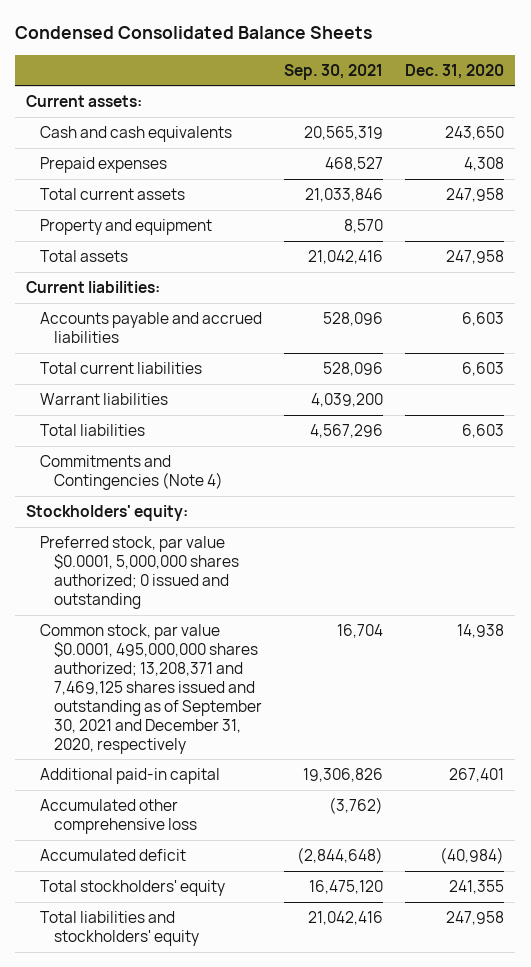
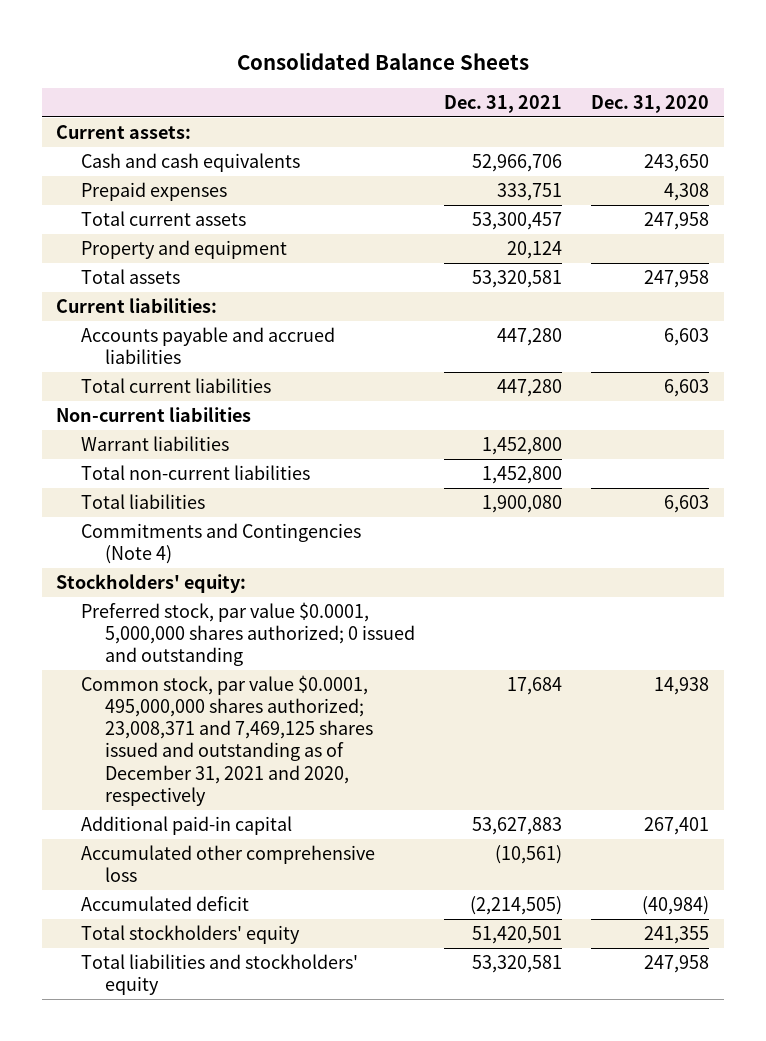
- Condensed Consolidated Balance Sheets
+ Consolidated Balance Sheets
- | Sep. 30, 2021 | Dec. 31, 2020
+ | Dec. 31, 2021 | Dec. 31, 2020
+ Non-current liabilities
+ Total non-current liabilities | 1,452,800 |
- Common stock, par value $0.0001, 495,000,000 shares authorized; 13,208,371 and 7,469,125 shares issued and outstanding as of September 30, 2021 and December 31, 2020, respectively | 16,704 | 14,938
+ Common stock, par value $0.0001, 495,000,000 shares authorized; 23,008,371 and 7,469,125 shares issued and outstanding as of December 31, 2021 and 2020, respectively | 17,684 | 14,938

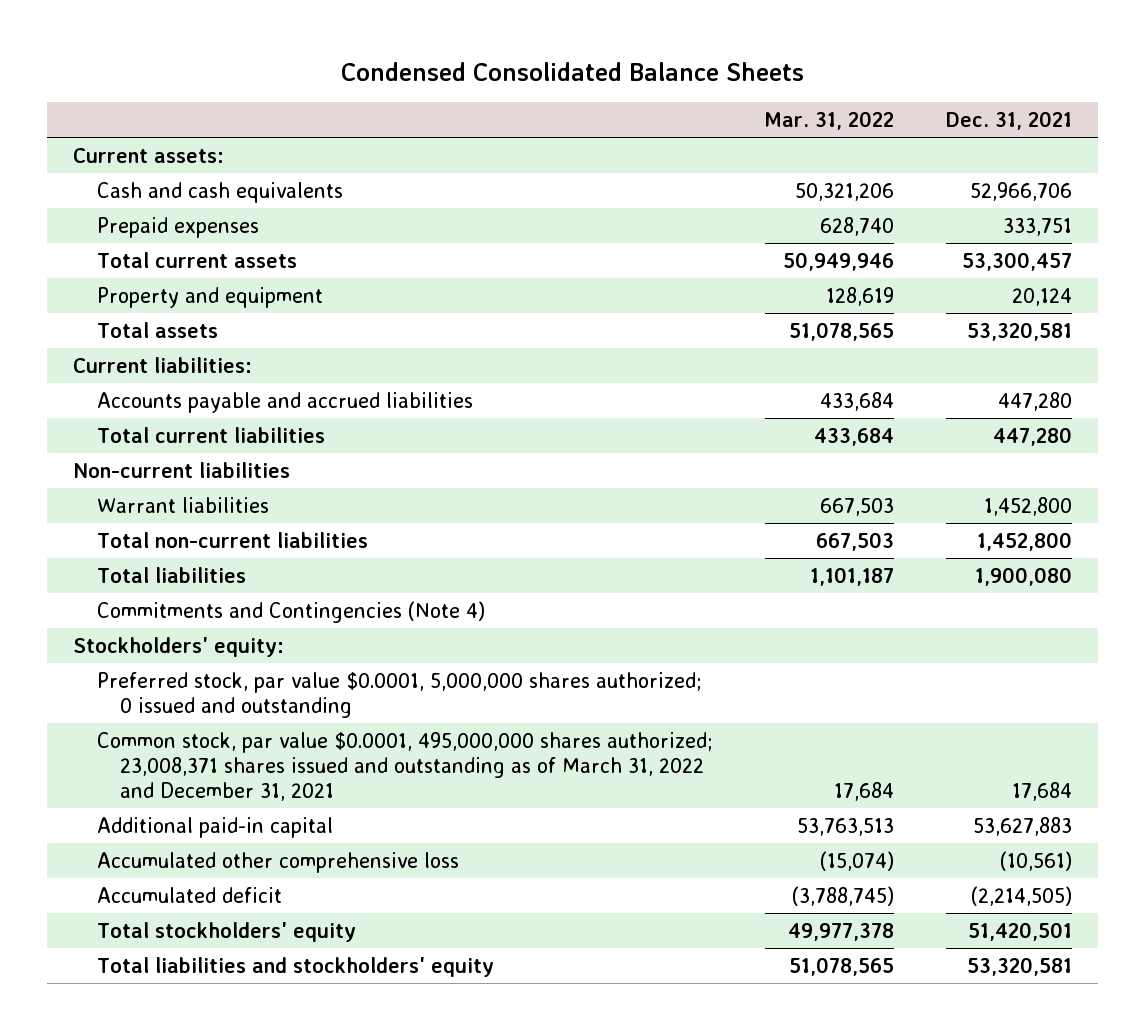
- Consolidated Balance Sheets
+ Condensed Consolidated Balance Sheets
- | Dec. 31, 2021 | Dec. 31, 2020
+ | Mar. 31, 2022 | Dec. 31, 2021
- Common stock, par value $0.0001, 495,000,000 shares authorized; 23,008,371 and 7,469,125 shares issued and outstanding as of December 31, 2021 and 2020, respectively | 17,684 | 14,938
+ Common stock, par value $0.0001, 495,000,000 shares authorized; 23,008,371 shares issued and outstanding as of March 31, 2022 and December 31, 2021 | 17,684 | 17,684

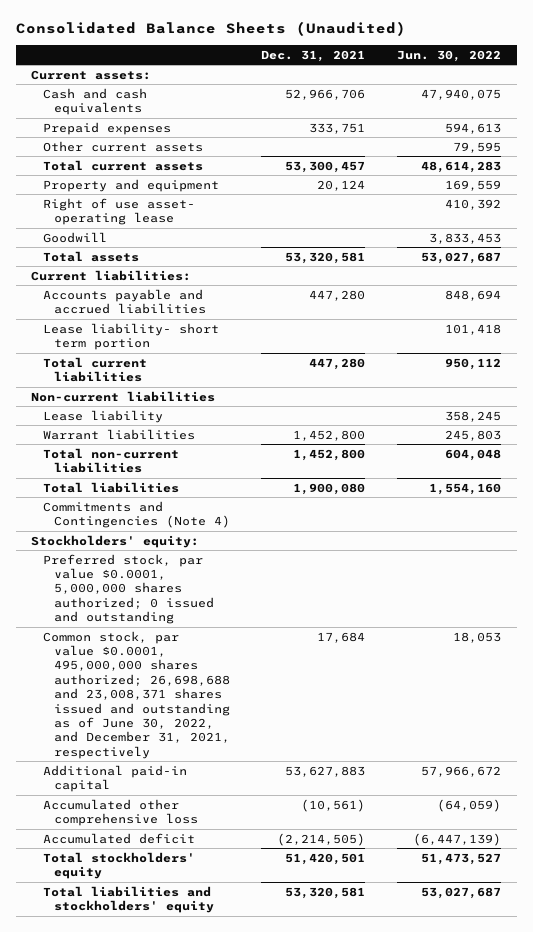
- Condensed Consolidated Balance Sheets
+ Consolidated Balance Sheets (Unaudited)
- | Mar. 31, 2022 | Dec. 31, 2021
+ | Dec. 31, 2021 | Jun. 30, 2022
+ Other current assets | | 79,595
+ Right of use asset- operating lease | | 410,392
+ Goodwill | | 3,833,453
+ Lease liability- short term portion | | 101,418
+ Lease liability | | 358,245
- Common stock, par value $0.0001, 495,000,000 shares authorized; 23,008,371 shares issued and outstanding as of March 31, 2022 and December 31, 2021 | 17,684 | 17,684
+ Common stock, par value $0.0001, 495,000,000 shares authorized; 26,698,688 and 23,008,371 shares issued and outstanding as of June 30, 2022, and December 31, 2021, respectively | 17,684 | 18,053

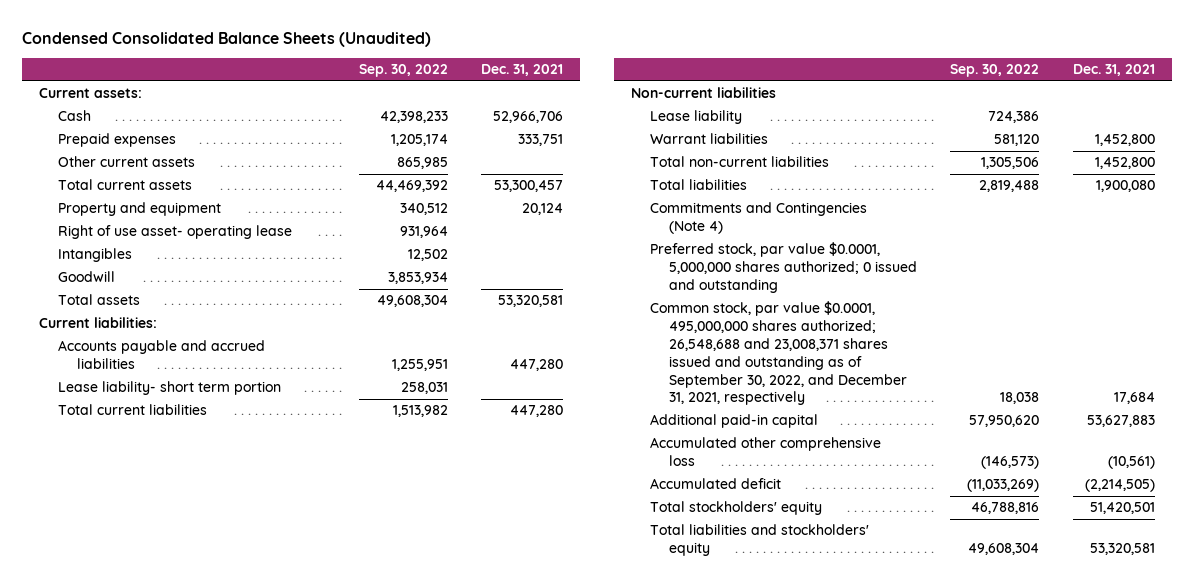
- Consolidated Balance Sheets (Unaudited)
+ Condensed Consolidated Balance Sheets (Unaudited)
- | Dec. 31, 2021 | Jun. 30, 2022
+ | Sep. 30, 2022 | Dec. 31, 2021
- Cash and cash equivalents | 52,966,706 | 47,940,075
+ Cash | 42,398,233 | 52,966,706
+ Intangibles | 12,502 |
- Stockholders' equity:
- Common stock, par value $0.0001, 495,000,000 shares authorized; 26,698,688 and 23,008,371 shares issued and outstanding as of June 30, 2022, and December 31, 2021, respectively | 17,684 | 18,053
+ Common stock, par value $0.0001, 495,000,000 shares authorized; 26,548,688 and 23,008,371 shares issued and outstanding as of September 30, 2022, and December 31, 2021, respectively | 18,038 | 17,684

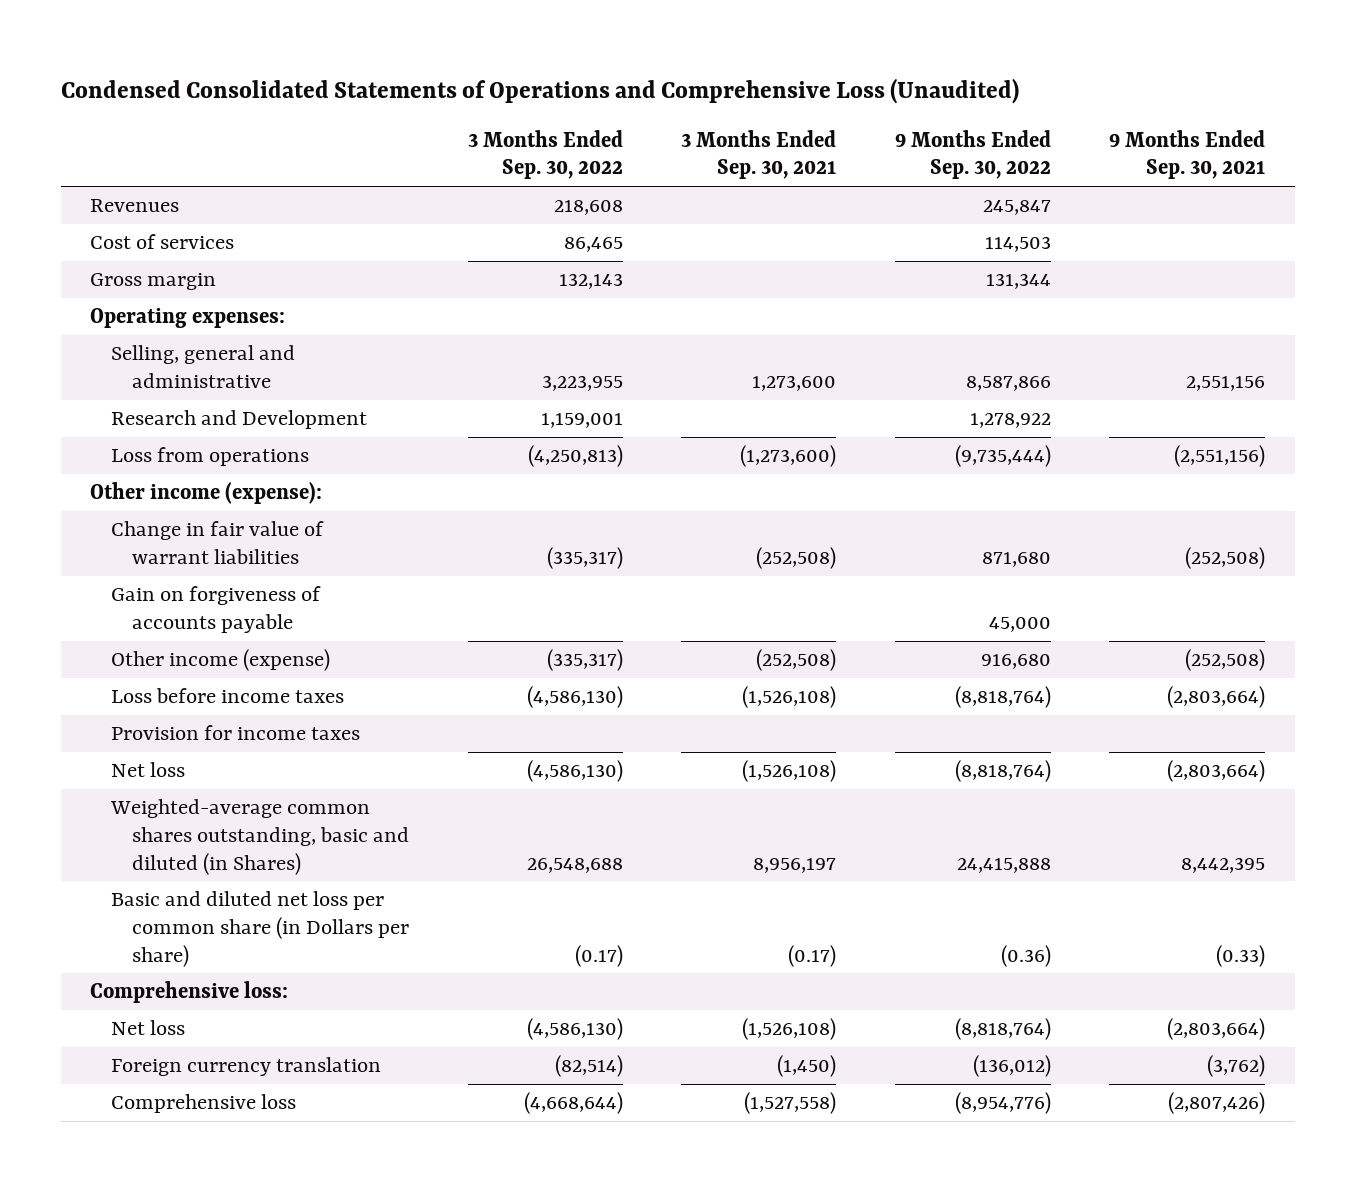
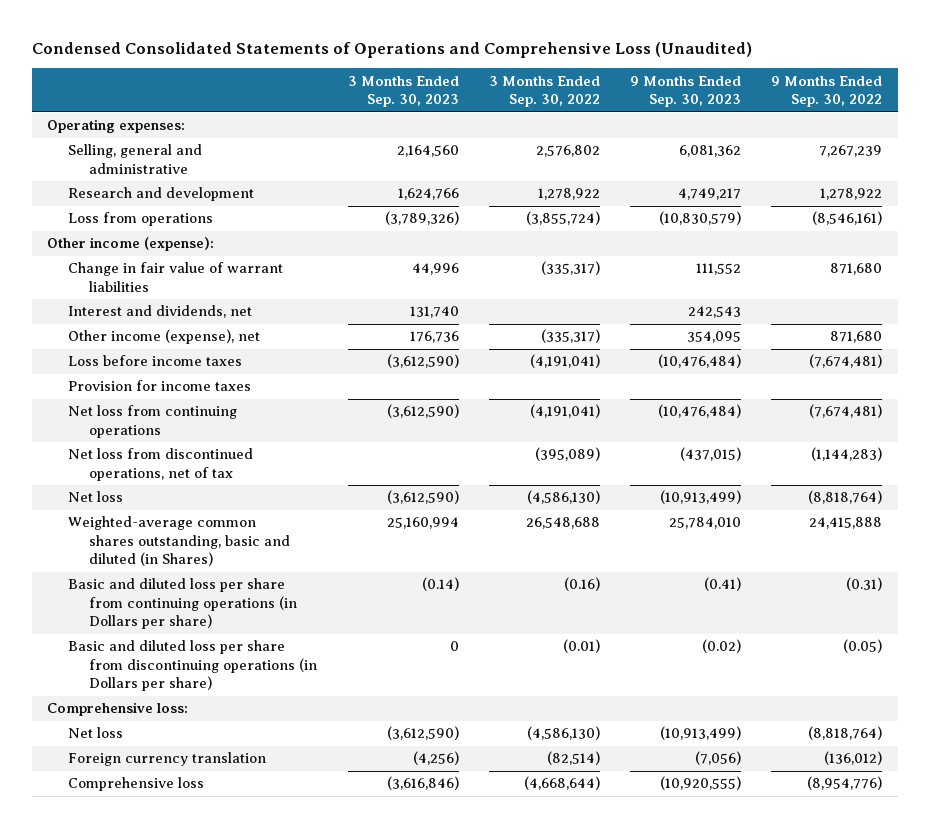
- | 3 Months Ended Sep. 30, 2022 | 3 Months Ended Sep. 30, 2021 | 9 Months Ended Sep. 30, 2022 | 9 Months Ended Sep. 30, 2021
+ | 3 Months Ended Sep. 30, 2023 | 3 Months Ended Sep. 30, 2022 | 9 Months Ended Sep. 30, 2023 | 9 Months Ended Sep. 30, 2022
- Revenues | 218,608 | | 245,847 |
- Cost of services | 86,465 | | 114,503 |
- Gross margin | 132,143 | | 131,344 |
- Selling, general and administrative | 3,223,955 | 1,273,600 | 8,587,866 | 2,551,156
- Research and Development | 1,159,001 | | 1,278,922 |
- Loss from operations | (4,250,813) | (1,273,600) | (9,735,444) | (2,551,156)
+ Selling, general and administrative | 2,164,560 | 2,576,802 | 6,081,362 | 7,267,239
+ Research and development | 1,624,766 | 1,278,922 | 4,749,217 | 1,278,922
+ Loss from operations | (3,789,326) | (3,855,724) | (10,830,579) | (8,546,161)
- Gain on forgiveness of accounts payable | | | 45,000 |
- Other income (expense) | (335,317) | (252,508) | 916,680 | (252,508)
- Loss before income taxes | (4,586,130) | (1,526,108) | (8,818,764) | (2,803,664)
+ Interest and dividends, net | 131,740 | | 242,543 |
+ Other income (expense), net | 176,736 | (335,317) | 354,095 | 871,680
+ Loss before income taxes | (3,612,590) | (4,191,041) | (10,476,484) | (7,674,481)
+ Net loss from continuing operations | (3,612,590) | (4,191,041) | (10,476,484) | (7,674,481)
+ Net loss from discontinued operations, net of tax | | (395,089) | (437,015) | (1,144,283)
- Basic and diluted net loss per common share (in Dollars per share) | (0.17) | (0.17) | (0.36) | (0.33)
+ Basic and diluted loss per share from continuing operations (in Dollars per share) | (0.14) | (0.16) | (0.41) | (0.31)
+ Basic and diluted loss per share from discontinuing operations (in Dollars per share) | 0 | (0.01) | (0.02) | (0.05)

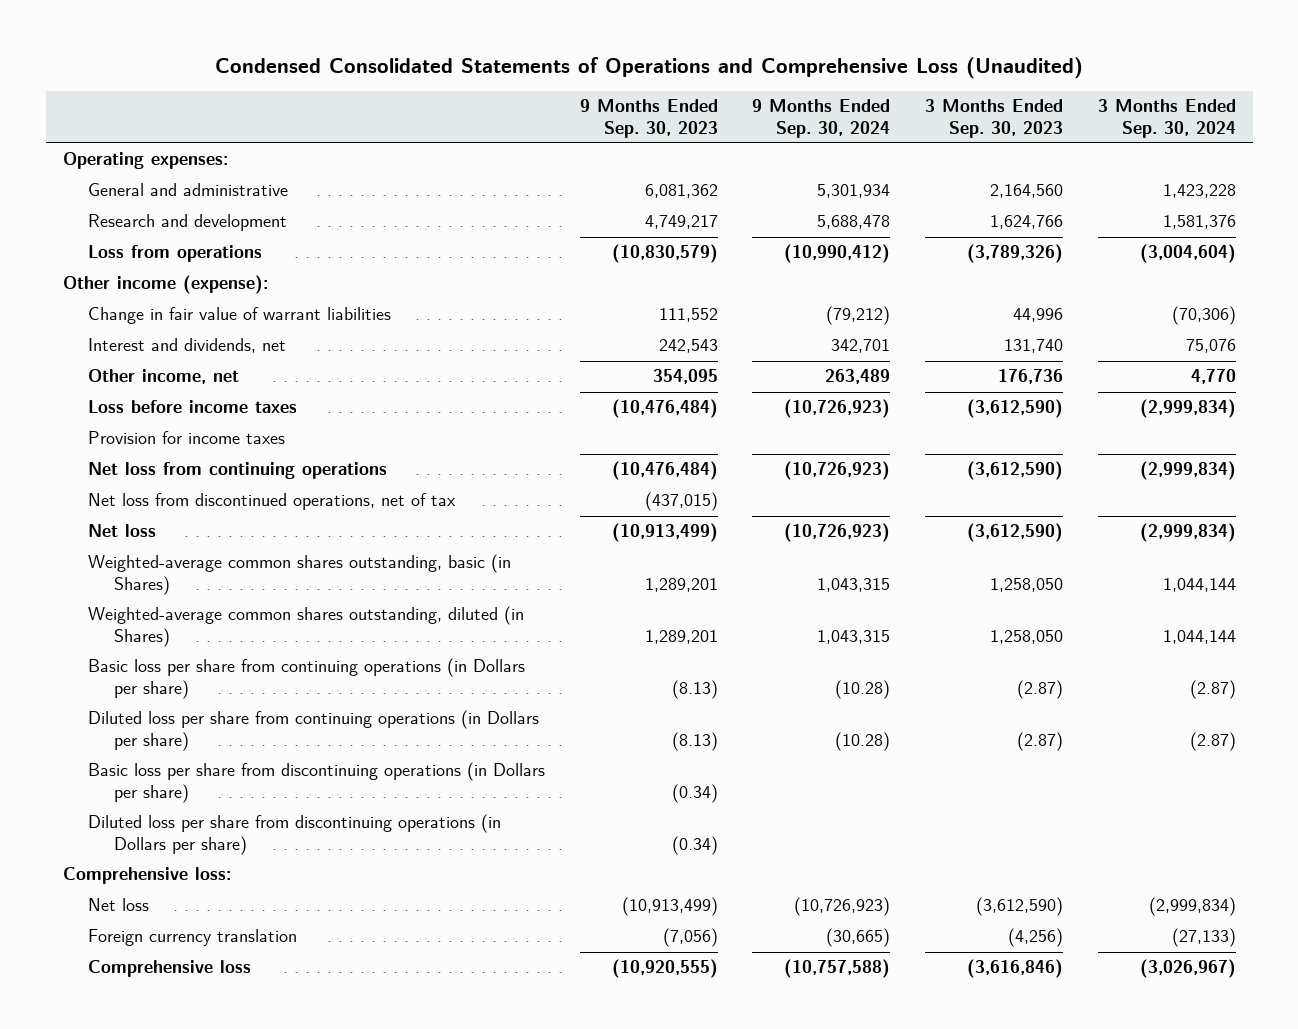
- | 3 Months Ended Sep. 30, 2023 | 3 Months Ended Sep. 30, 2022 | 9 Months Ended Sep. 30, 2023 | 9 Months Ended Sep. 30, 2022
+ | 9 Months Ended Sep. 30, 2023 | 9 Months Ended Sep. 30, 2024 | 3 Months Ended Sep. 30, 2023 | 3 Months Ended Sep. 30, 2024
- Selling, general and administrative | 2,164,560 | 2,576,802 | 6,081,362 | 7,267,239
+ General and administrative | 6,081,362 | 5,301,934 | 2,164,560 | 1,423,228
- Other income (expense), net | 176,736 | (335,317) | 354,095 | 871,680
+ Other income, net | 354,095 | 263,489 | 176,736 | 4,770
- Weighted-average common shares outstanding, basic and diluted (in Shares) | 25,160,994 | 26,548,688 | 25,784,010 | 24,415,888
- Basic and diluted loss per share from continuing operations (in Dollars per share) | (0.14) | (0.16) | (0.41) | (0.31)
- Basic and diluted loss per share from discontinuing operations (in Dollars per share) | 0 | (0.01) | (0.02) | (0.05)
+ Weighted-average common shares outstanding, basic (in Shares) | 1,289,201 | 1,043,315 | 1,258,050 | 1,044,144
+ Weighted-average common shares outstanding, diluted (in Shares) | 1,289,201 | 1,043,315 | 1,258,050 | 1,044,144
+ Basic loss per share from continuing operations (in Dollars per share) | (8.13) | (10.28) | (2.87) | (2.87)
+ Diluted loss per share from continuing operations (in Dollars per share) | (8.13) | (10.28) | (2.87) | (2.87)
+ Basic loss per share from discontinuing operations (in Dollars per share) | (0.34) | | |
+ Diluted loss per share from discontinuing operations (in Dollars per share) | (0.34) | | |

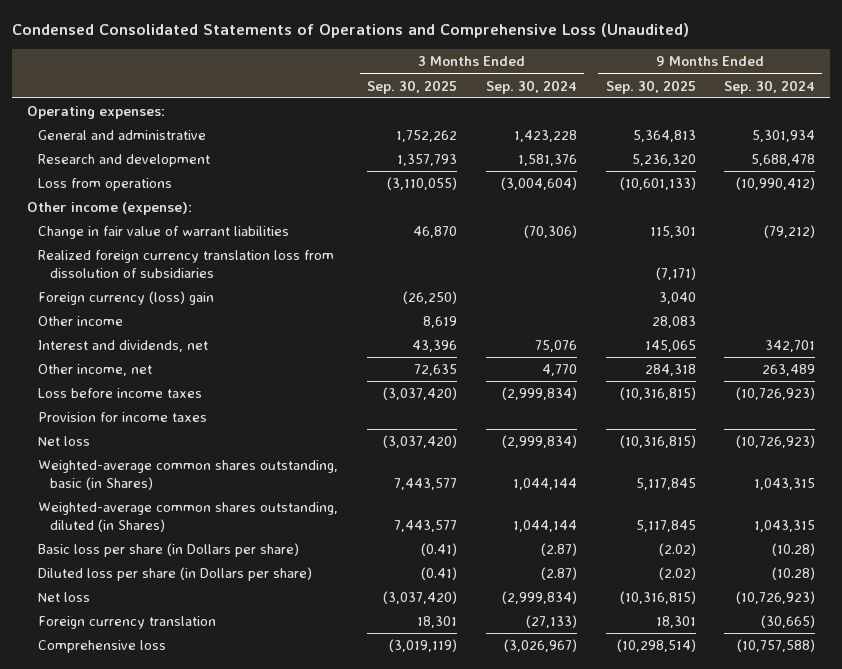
- | 9 Months Ended Sep. 30, 2023 | 9 Months Ended Sep. 30, 2024 | 3 Months Ended Sep. 30, 2023 | 3 Months Ended Sep. 30, 2024
+ | 3 Months Ended Sep. 30, 2025 | 3 Months Ended Sep. 30, 2024 | 9 Months Ended Sep. 30, 2025 | 9 Months Ended Sep. 30, 2024
+ Realized foreign currency translation loss from dissolution of subsidiaries | | | (7,171) |
+ Foreign currency (loss) gain | (26,250) | | 3,040 |
+ Other income | 8,619 | | 28,083 |
- Net loss from continuing operations | (10,476,484) | (10,726,923) | (3,612,590) | (2,999,834)
- Net loss from discontinued operations, net of tax | (437,015) | | |
- Basic loss per share from continuing operations (in Dollars per share) | (8.13) | (10.28) | (2.87) | (2.87)
- Diluted loss per share from continuing operations (in Dollars per share) | (8.13) | (10.28) | (2.87) | (2.87)
- Basic loss per share from discontinuing operations (in Dollars per share) | (0.34) | | |
- Diluted loss per share from discontinuing operations (in Dollars per share) | (0.34) | | |
- Comprehensive loss:
+ Basic loss per share (in Dollars per share) | (0.41) | (2.87) | (2.02) | (10.28)
+ Diluted loss per share (in Dollars per share) | (0.41) | (2.87) | (2.02) | (10.28)

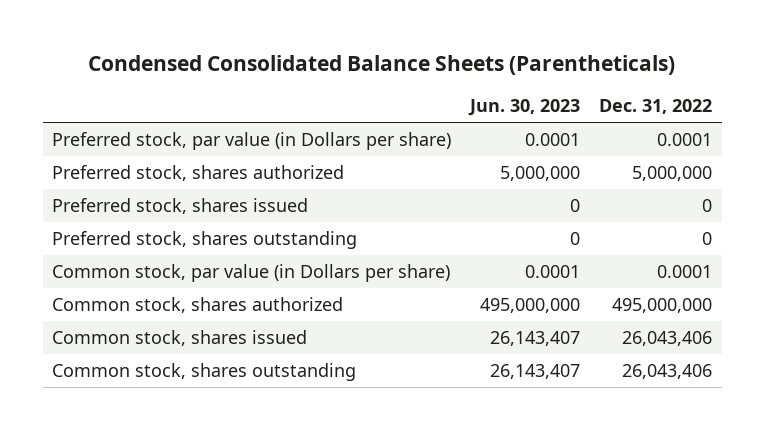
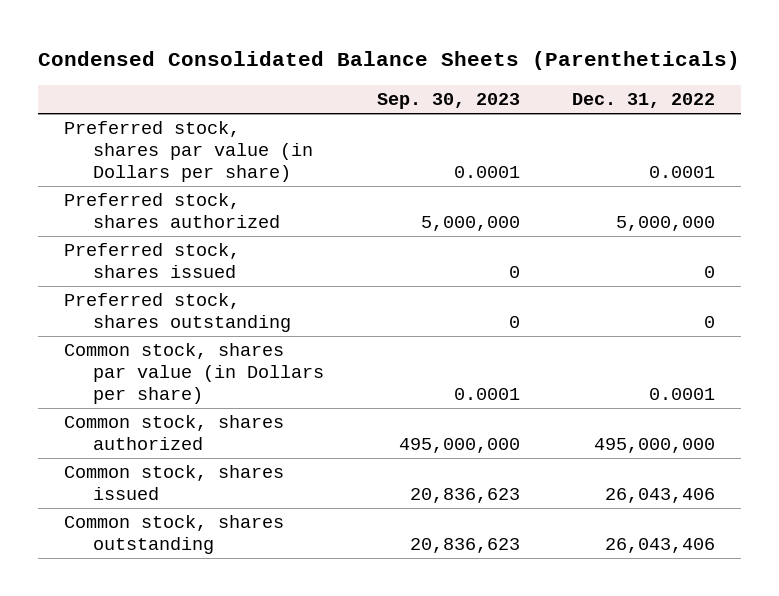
- | Jun. 30, 2023 | Dec. 31, 2022
+ | Sep. 30, 2023 | Dec. 31, 2022
- Preferred stock, par value (in Dollars per share) | 0.0001 | 0.0001
+ Preferred stock, shares par value (in Dollars per share) | 0.0001 | 0.0001
- Common stock, par value (in Dollars per share) | 0.0001 | 0.0001
+ Common stock, shares par value (in Dollars per share) | 0.0001 | 0.0001

